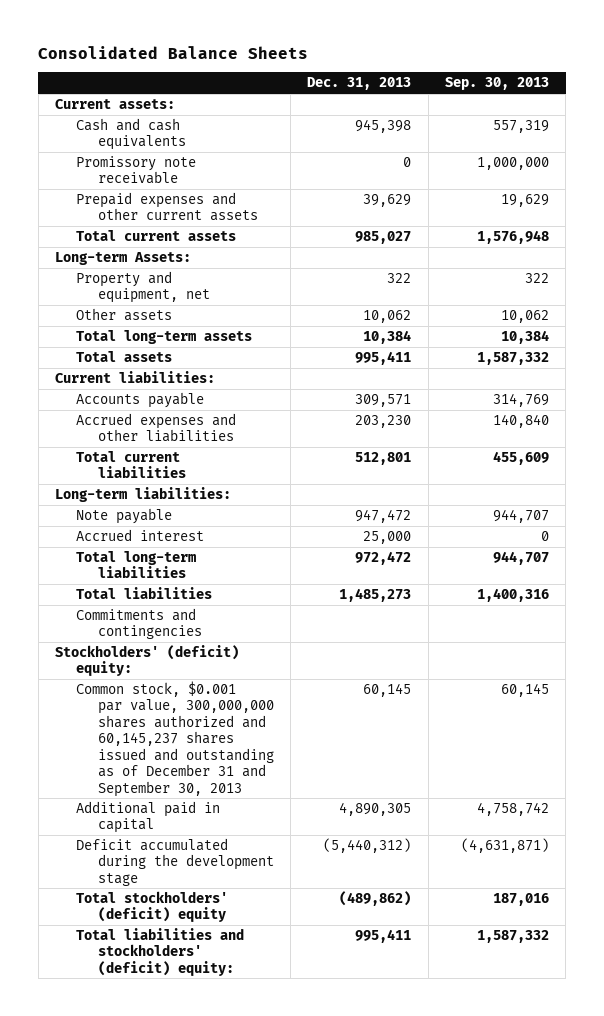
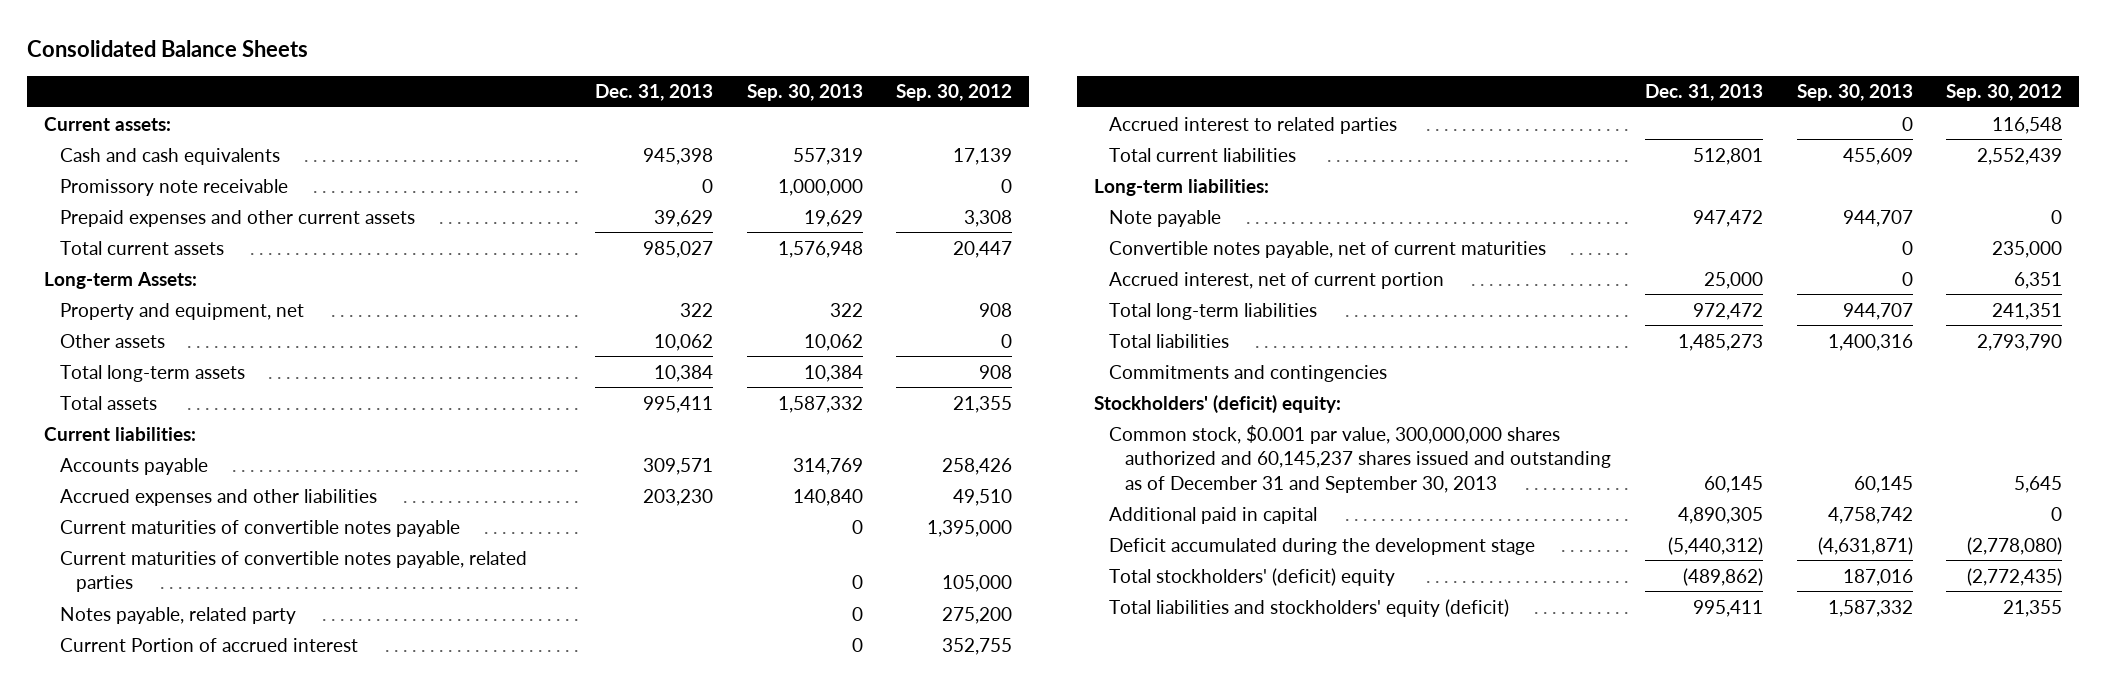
- | Dec. 31, 2013 | Sep. 30, 2013
+ | Dec. 31, 2013 | Sep. 30, 2013 | Sep. 30, 2012
+ Current maturities of convertible notes payable | | 0 | 1,395,000
+ Current maturities of convertible notes payable, related parties | | 0 | 105,000
+ Notes payable, related party | | 0 | 275,200
+ Current Portion of accrued interest | | 0 | 352,755
+ Accrued interest to related parties | | 0 | 116,548
- Accrued interest | 25,000 | 0
+ Convertible notes payable, net of current maturities | | 0 | 235,000
+ Accrued interest, net of current portion | 25,000 | 0 | 6,351
- Total liabilities and stockholders' (deficit) equity: | 995,411 | 1,587,332
+ Total liabilities and stockholders' equity (deficit) | 995,411 | 1,587,332 | 21,355

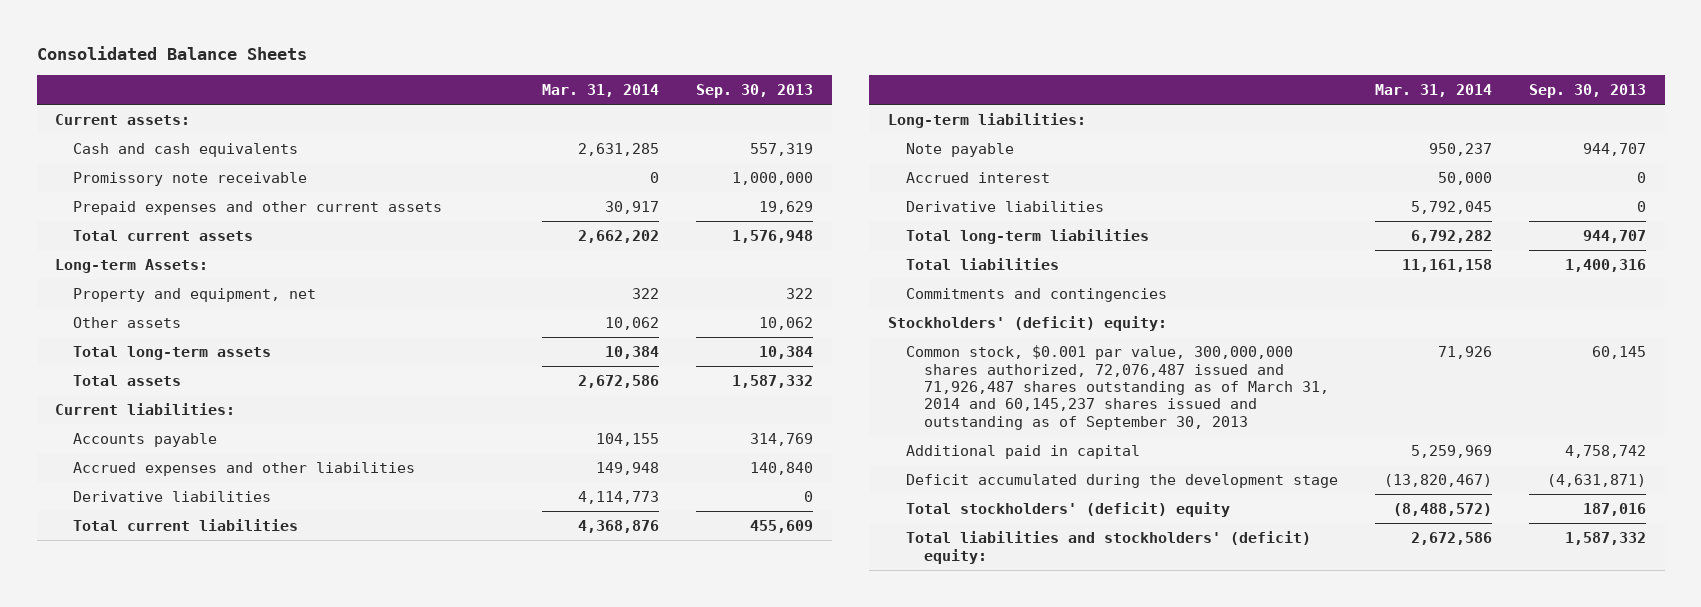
- | Dec. 31, 2013 | Sep. 30, 2013 | Sep. 30, 2012
+ | Mar. 31, 2014 | Sep. 30, 2013
- Current maturities of convertible notes payable | | 0 | 1,395,000
- Current maturities of convertible notes payable, related parties | | 0 | 105,000
- Notes payable, related party | | 0 | 275,200
- Current Portion of accrued interest | | 0 | 352,755
- Accrued interest to related parties | | 0 | 116,548
+ Derivative liabilities | 4,114,773 | 0
- Convertible notes payable, net of current maturities | | 0 | 235,000
- Accrued interest, net of current portion | 25,000 | 0 | 6,351
+ Accrued interest | 50,000 | 0
+ Derivative liabilities | 5,792,045 | 0
- Common stock, $0.001 par value, 300,000,000 shares authorized and 60,145,237 shares issued and outstanding as of December 31 and September 30, 2013 | 60,145 | 60,145 | 5,645
+ Common stock, $0.001 par value, 300,000,000 shares authorized, 72,076,487 issued and 71,926,487 shares outstanding as of March 31, 2014 and 60,145,237 shares issued and outstanding as of September 30, 2013 | 71,926 | 60,145
- Total liabilities and stockholders' equity (deficit) | 995,411 | 1,587,332 | 21,355
+ Total liabilities and stockholders' (deficit) equity: | 2,672,586 | 1,587,332

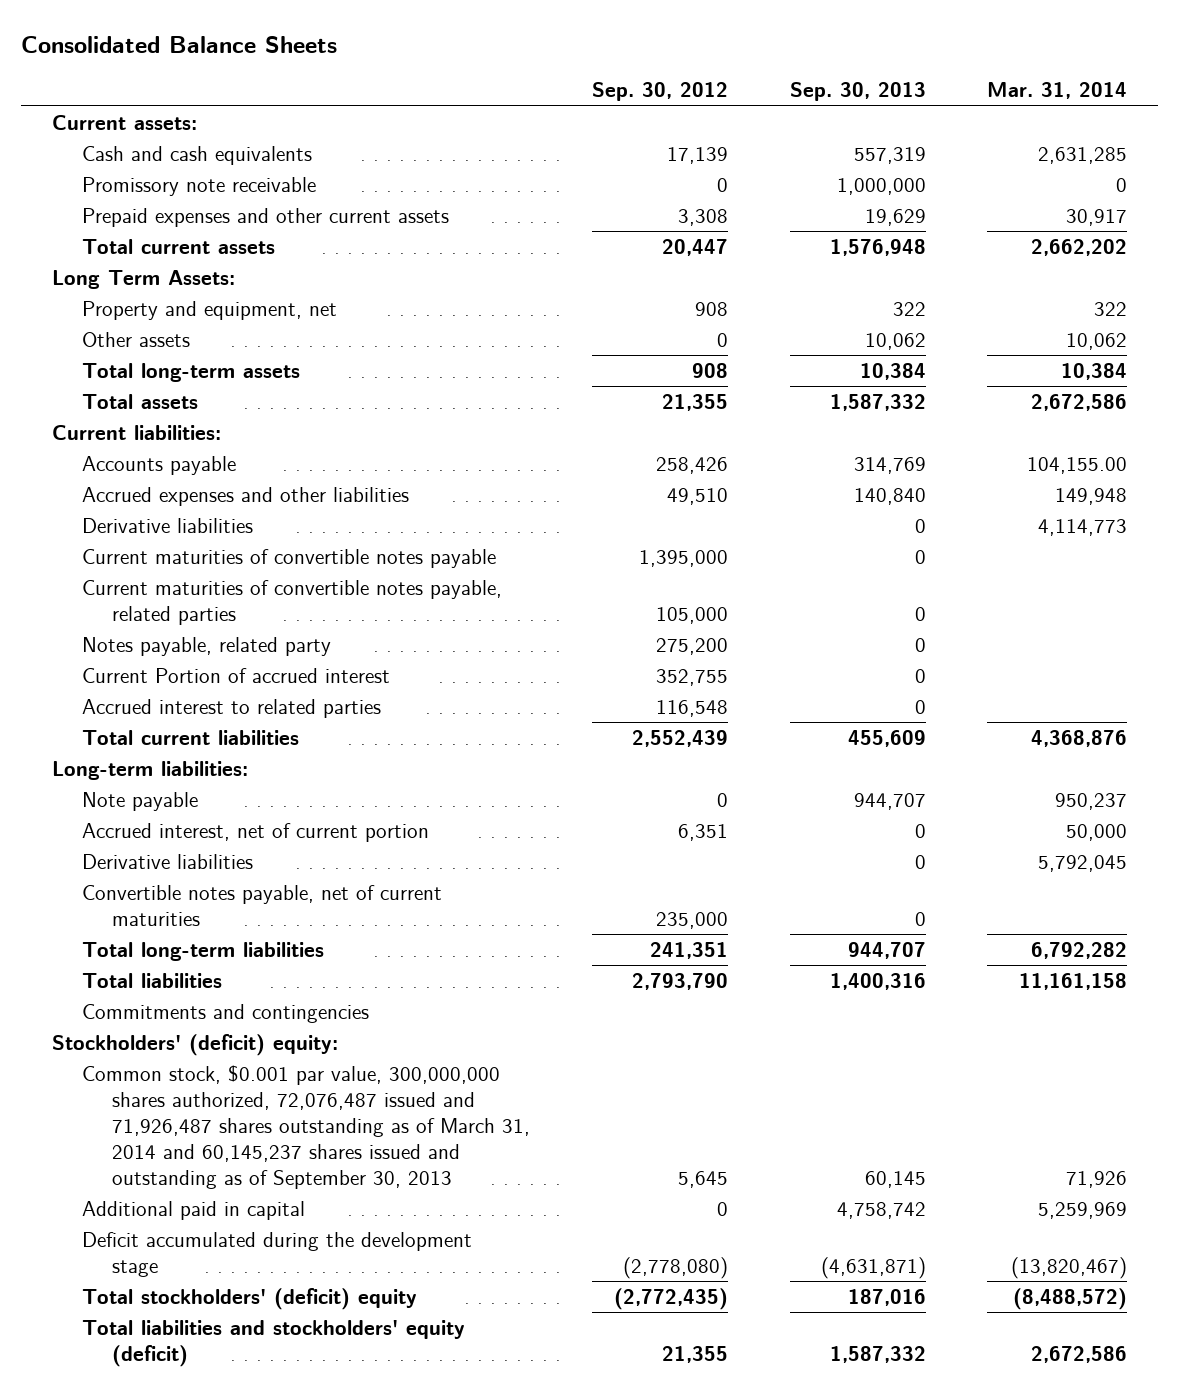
- | Mar. 31, 2014 | Sep. 30, 2013
+ | Sep. 30, 2012 | Sep. 30, 2013 | Mar. 31, 2014
- Long-term Assets:
+ Long Term Assets:
- Accounts payable | 104,155 | 314,769
+ Accounts payable | 258,426 | 314,769 | 104,155.00
+ Current maturities of convertible notes payable | 1,395,000 | 0 |
+ Current maturities of convertible notes payable, related parties | 105,000 | 0 |
+ Notes payable, related party | 275,200 | 0 |
+ Current Portion of accrued interest | 352,755 | 0 |
+ Accrued interest to related parties | 116,548 | 0 |
- Accrued interest | 50,000 | 0
+ Accrued interest, net of current portion | 6,351 | 0 | 50,000
+ Convertible notes payable, net of current maturities | 235,000 | 0 |
- Total liabilities and stockholders' (deficit) equity: | 2,672,586 | 1,587,332
+ Total liabilities and stockholders' equity (deficit) | 21,355 | 1,587,332 | 2,672,586

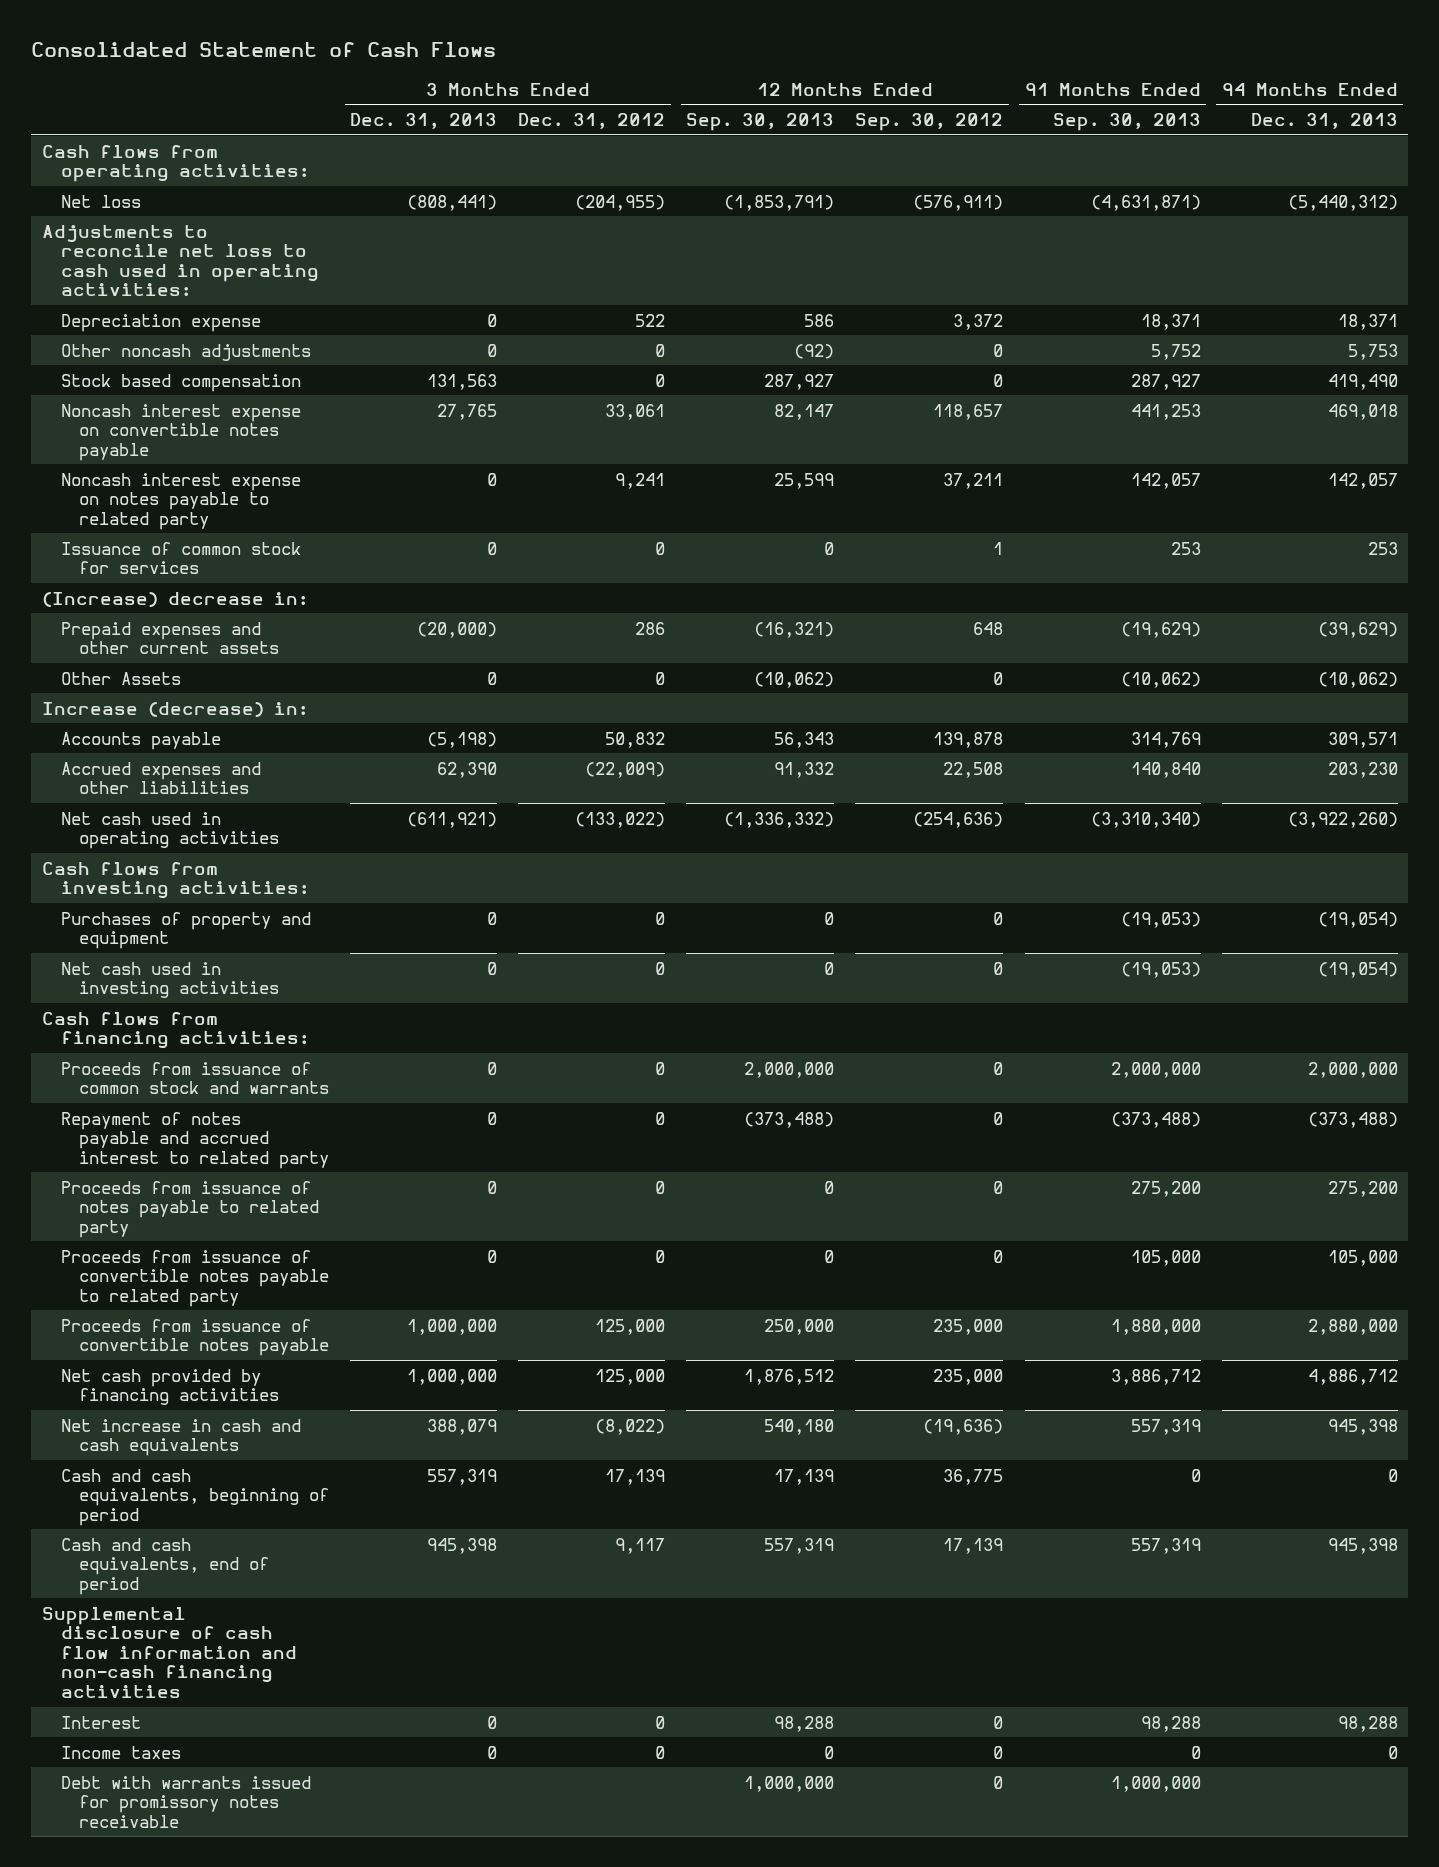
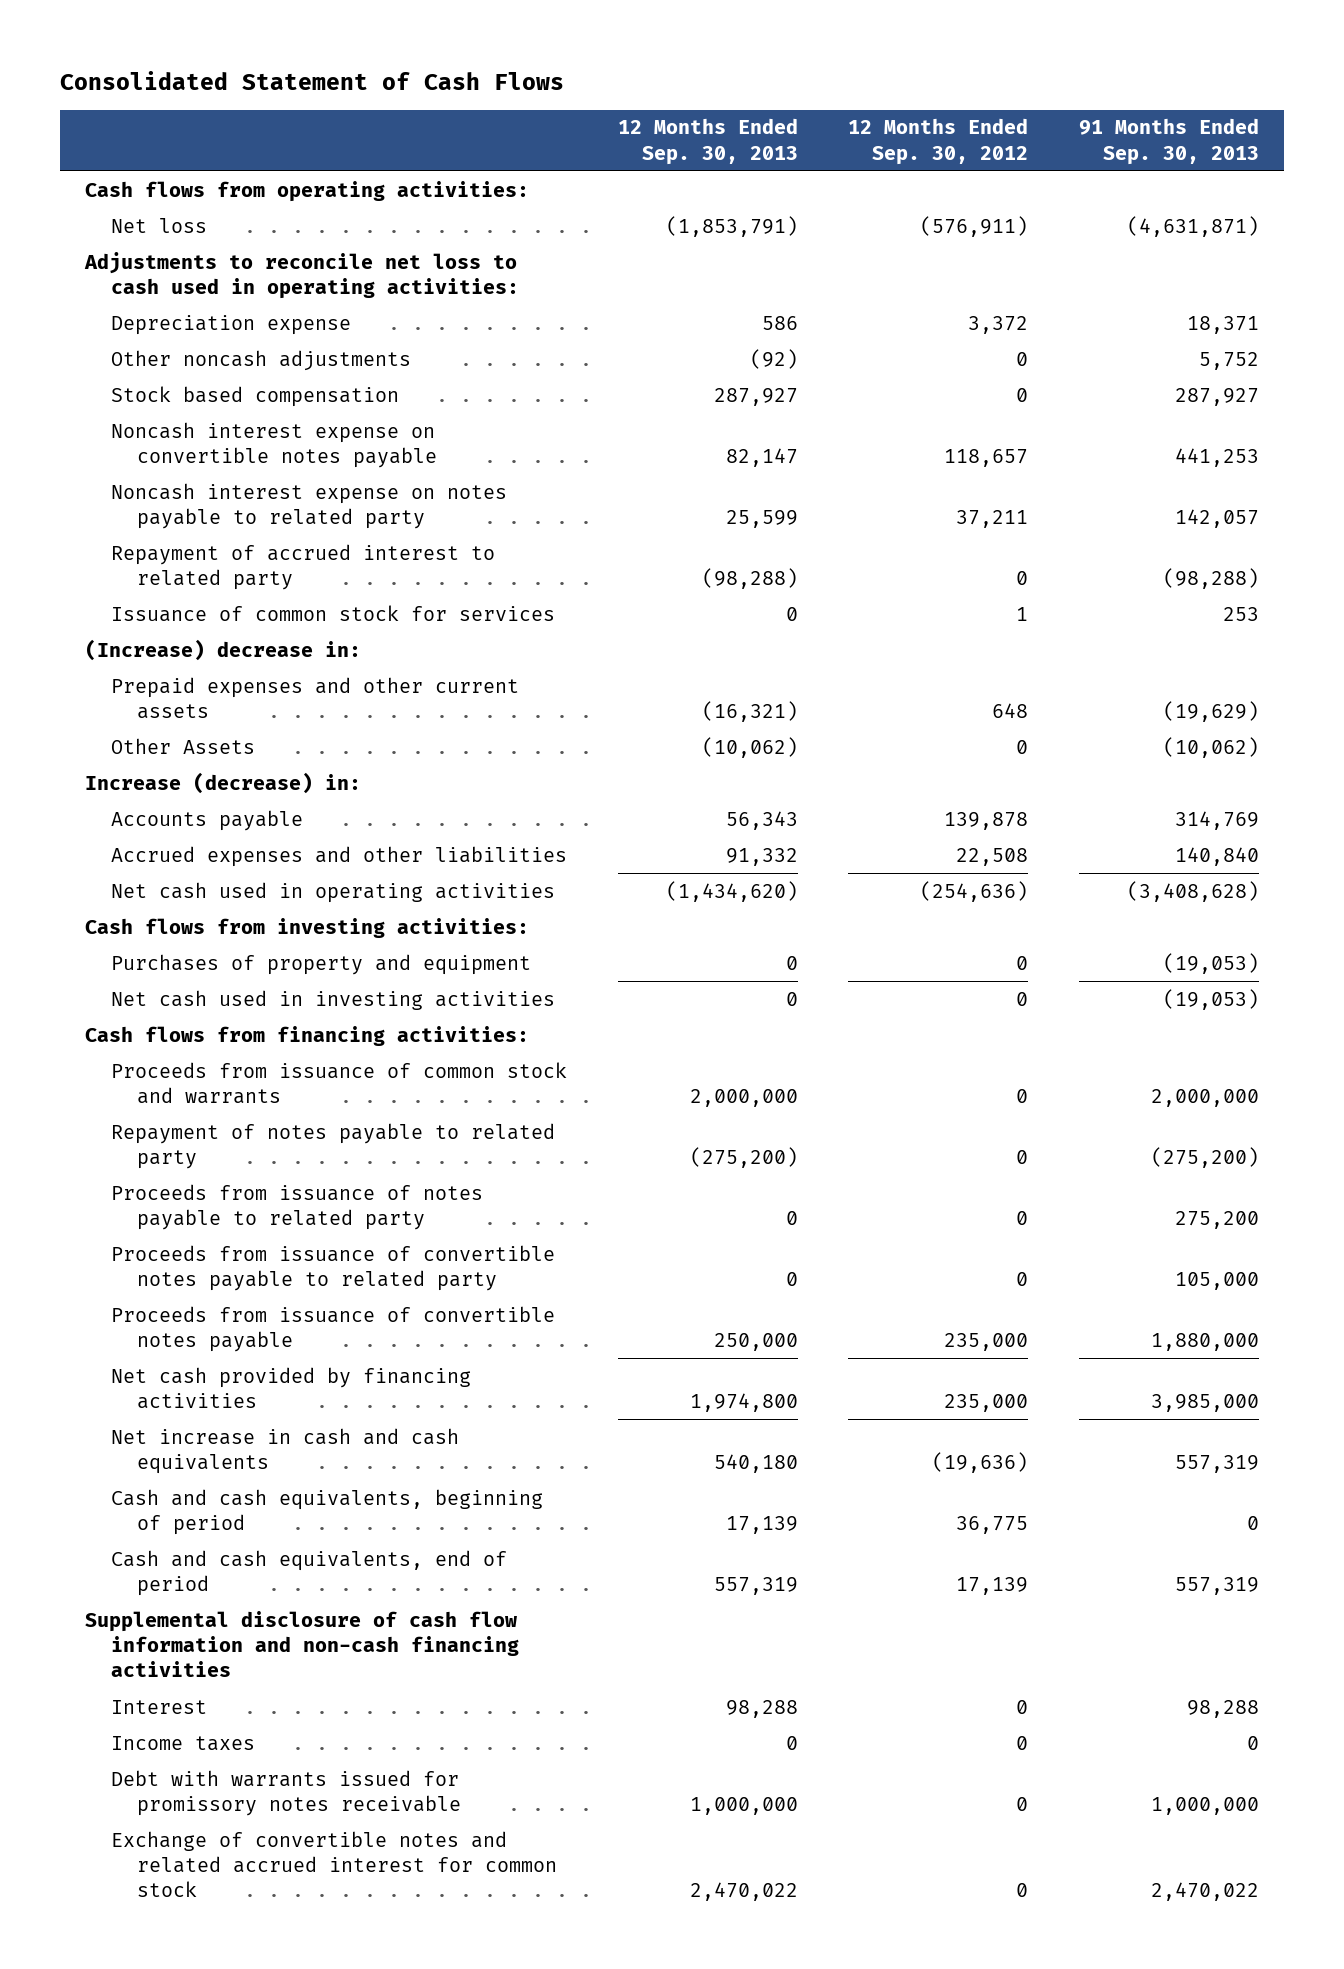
- | 3 Months Ended Dec. 31, 2013 | 3 Months Ended Dec. 31, 2012 | 12 Months Ended Sep. 30, 2013 | 12 Months Ended Sep. 30, 2012 | 91 Months Ended Sep. 30, 2013 | 94 Months Ended Dec. 31, 2013
+ | 12 Months Ended Sep. 30, 2013 | 12 Months Ended Sep. 30, 2012 | 91 Months Ended Sep. 30, 2013
+ Repayment of accrued interest to related party | (98,288) | 0 | (98,288)
- Net cash used in operating activities | (611,921) | (133,022) | (1,336,332) | (254,636) | (3,310,340) | (3,922,260)
+ Net cash used in operating activities | (1,434,620) | (254,636) | (3,408,628)
- Repayment of notes payable and accrued interest to related party | 0 | 0 | (373,488) | 0 | (373,488) | (373,488)
+ Repayment of notes payable to related party | (275,200) | 0 | (275,200)
- Net cash provided by financing activities | 1,000,000 | 125,000 | 1,876,512 | 235,000 | 3,886,712 | 4,886,712
+ Net cash provided by financing activities | 1,974,800 | 235,000 | 3,985,000
+ Exchange of convertible notes and related accrued interest for common stock | 2,470,022 | 0 | 2,470,022

